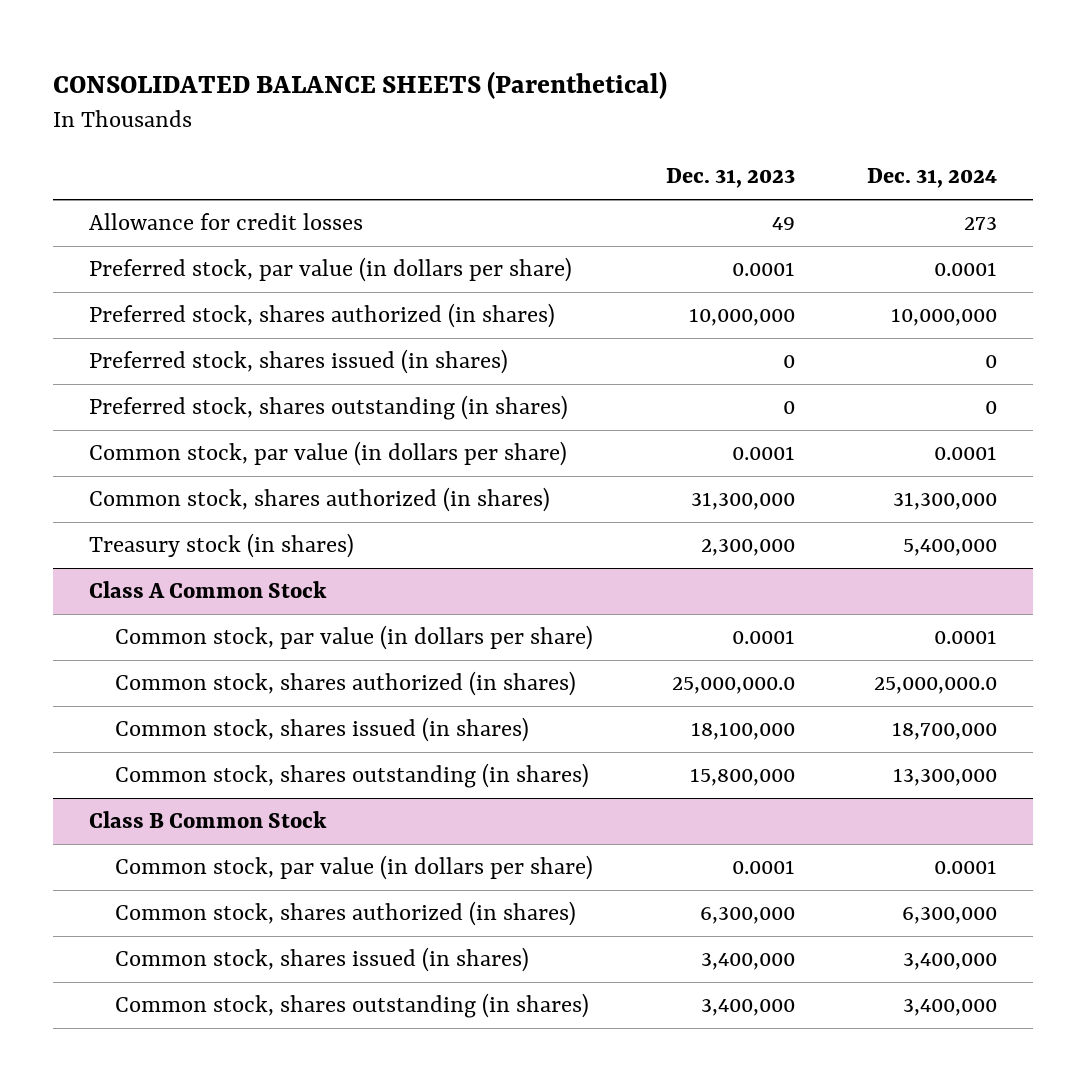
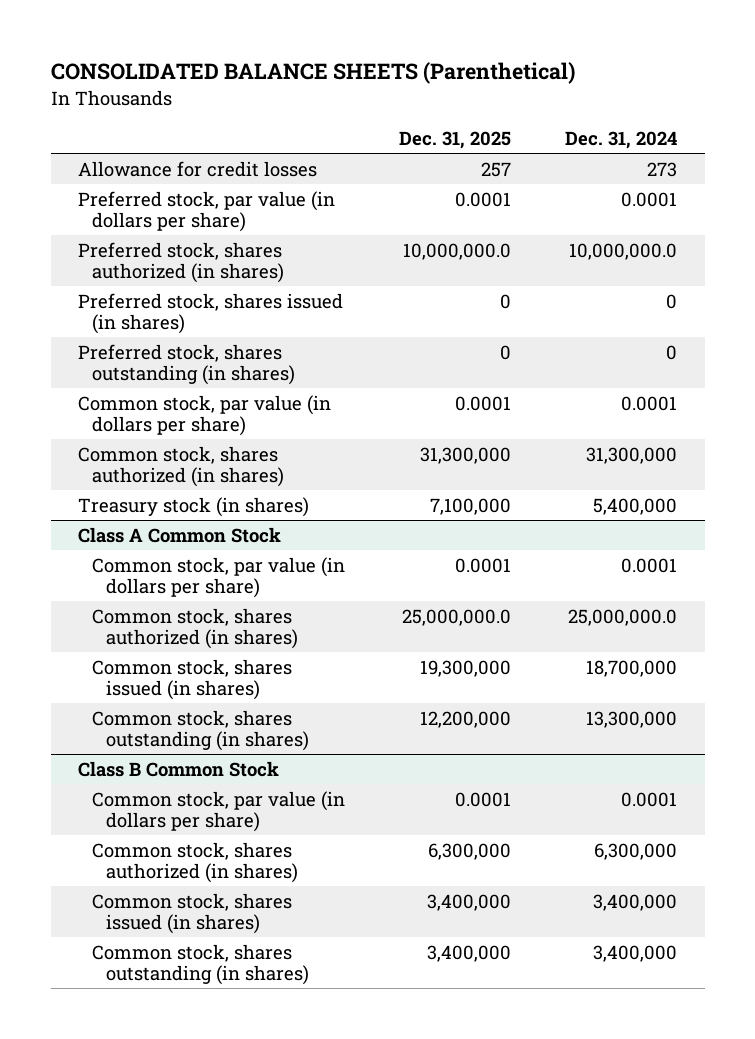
- | Dec. 31, 2023 | Dec. 31, 2024
+ | Dec. 31, 2025 | Dec. 31, 2024
- Preferred stock, shares authorized (in shares) | 10,000,000 | 10,000,000
+ Preferred stock, shares authorized (in shares) | 10,000,000.0 | 10,000,000.0

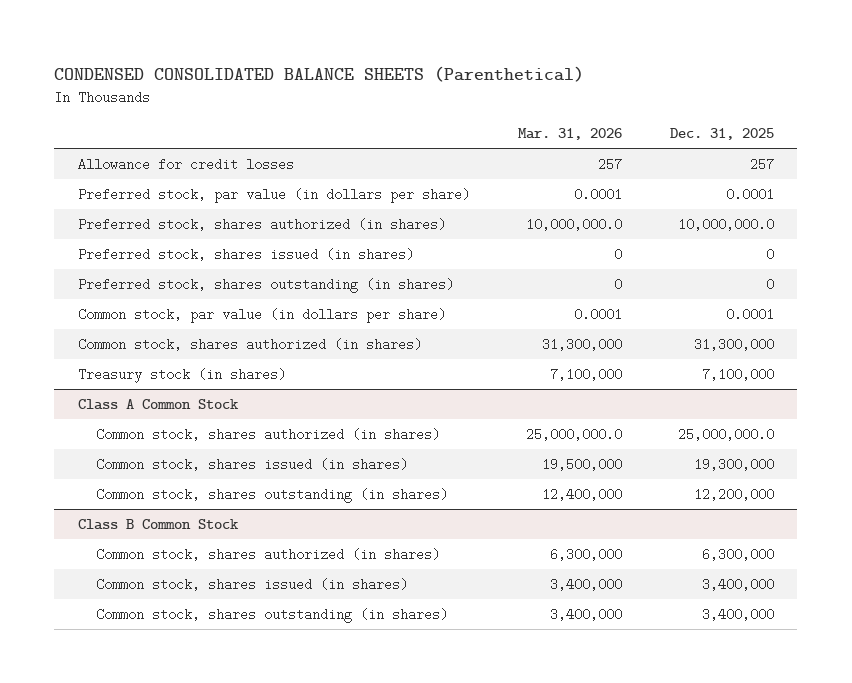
- CONSOLIDATED BALANCE SHEETS (Parenthetical)
+ CONDENSED CONSOLIDATED BALANCE SHEETS (Parenthetical)
- | Dec. 31, 2025 | Dec. 31, 2024
+ | Mar. 31, 2026 | Dec. 31, 2025
@ Class A Common Stock
- Common stock, par value (in dollars per share) | 0.0001 | 0.0001
@ Class B Common Stock
- Common stock, par value (in dollars per share) | 0.0001 | 0.0001

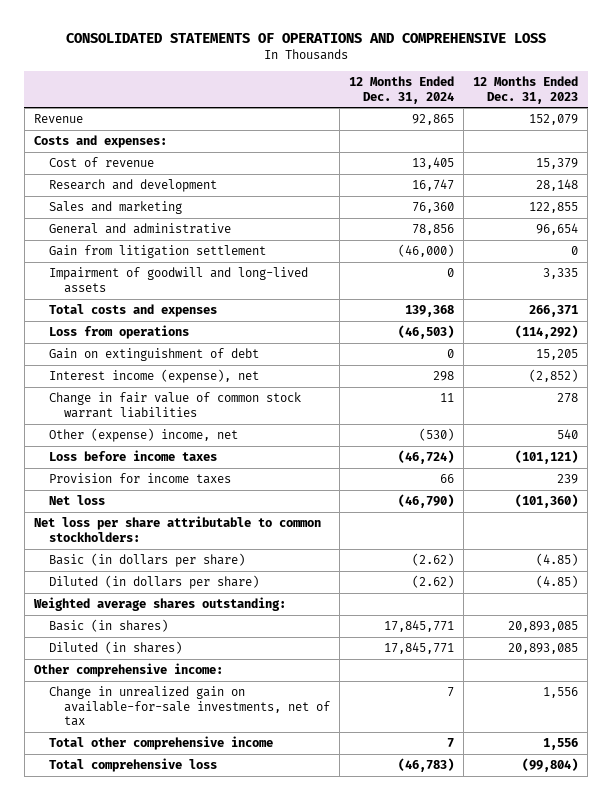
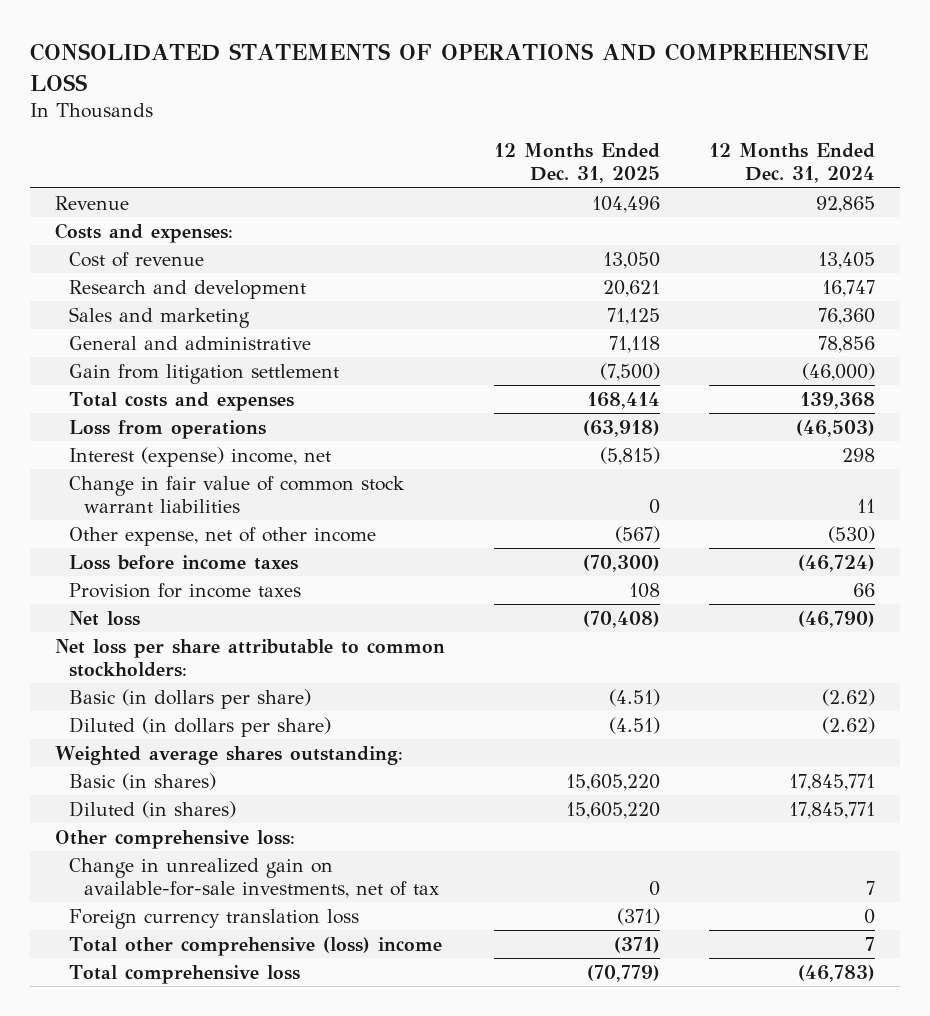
- | 12 Months Ended Dec. 31, 2024 | 12 Months Ended Dec. 31, 2023
+ | 12 Months Ended Dec. 31, 2025 | 12 Months Ended Dec. 31, 2024
- Impairment of goodwill and long-lived assets | 0 | 3,335
- Gain on extinguishment of debt | 0 | 15,205
- Interest income (expense), net | 298 | (2,852)
+ Interest (expense) income, net | (5,815) | 298
- Other (expense) income, net | (530) | 540
+ Other expense, net of other income | (567) | (530)
- Other comprehensive income:
+ Other comprehensive loss:
- Total other comprehensive income | 7 | 1,556
+ Foreign currency translation loss | (371) | 0
+ Total other comprehensive (loss) income | (371) | 7

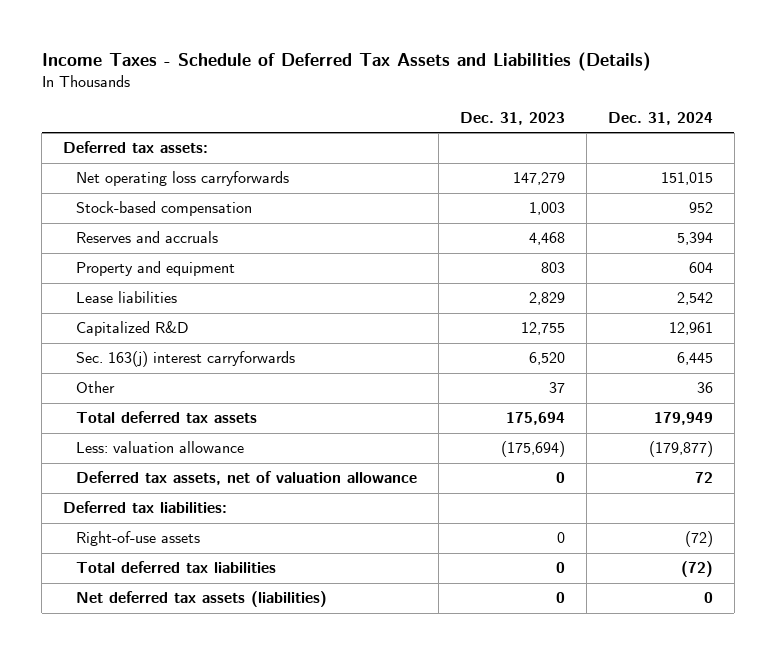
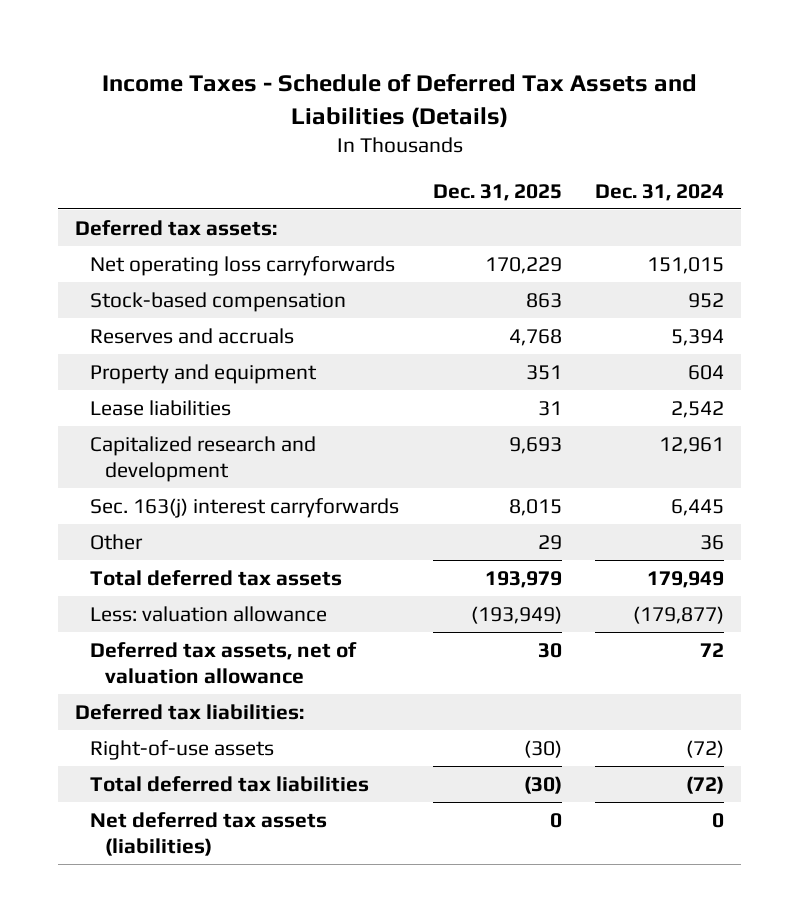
- | Dec. 31, 2023 | Dec. 31, 2024
+ | Dec. 31, 2025 | Dec. 31, 2024
- Capitalized R&D | 12,755 | 12,961
+ Capitalized research and development | 9,693 | 12,961

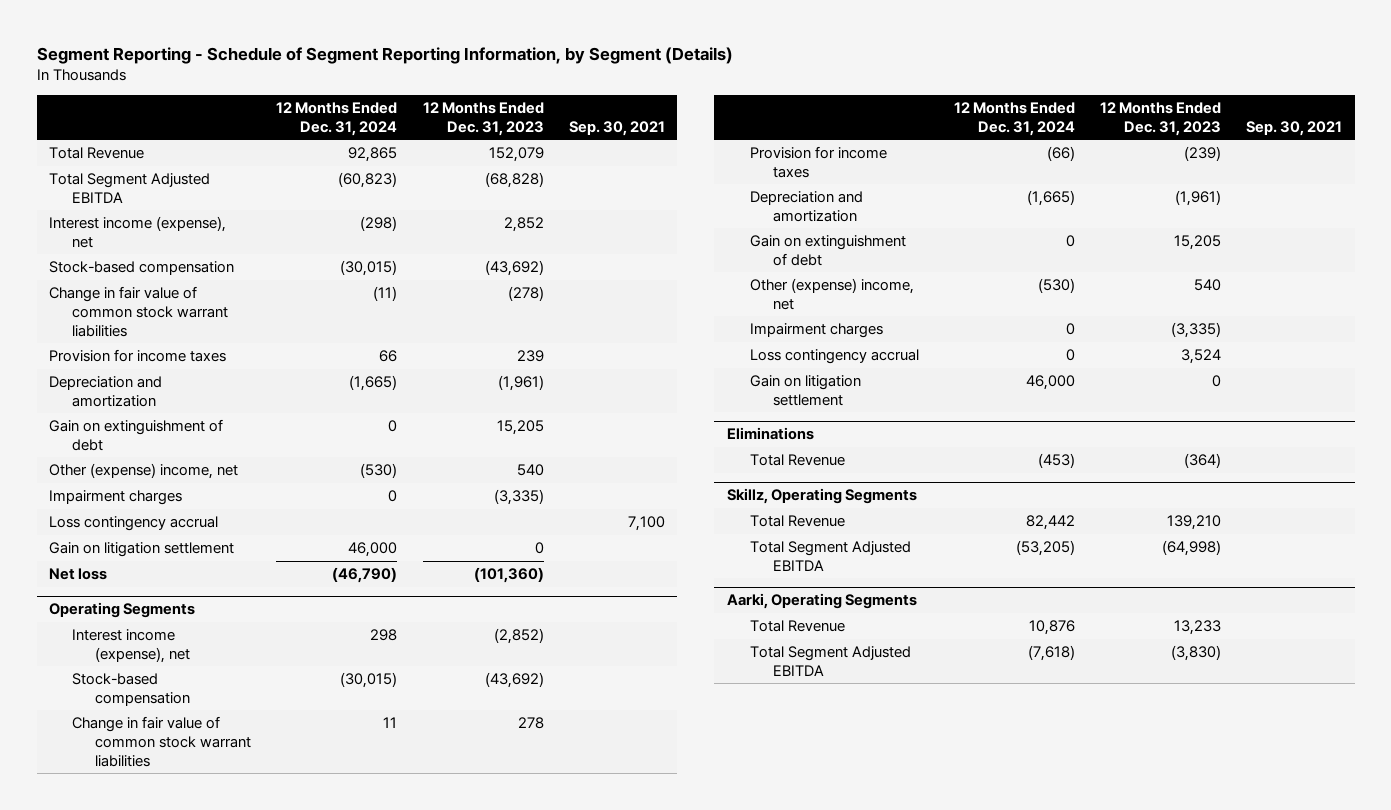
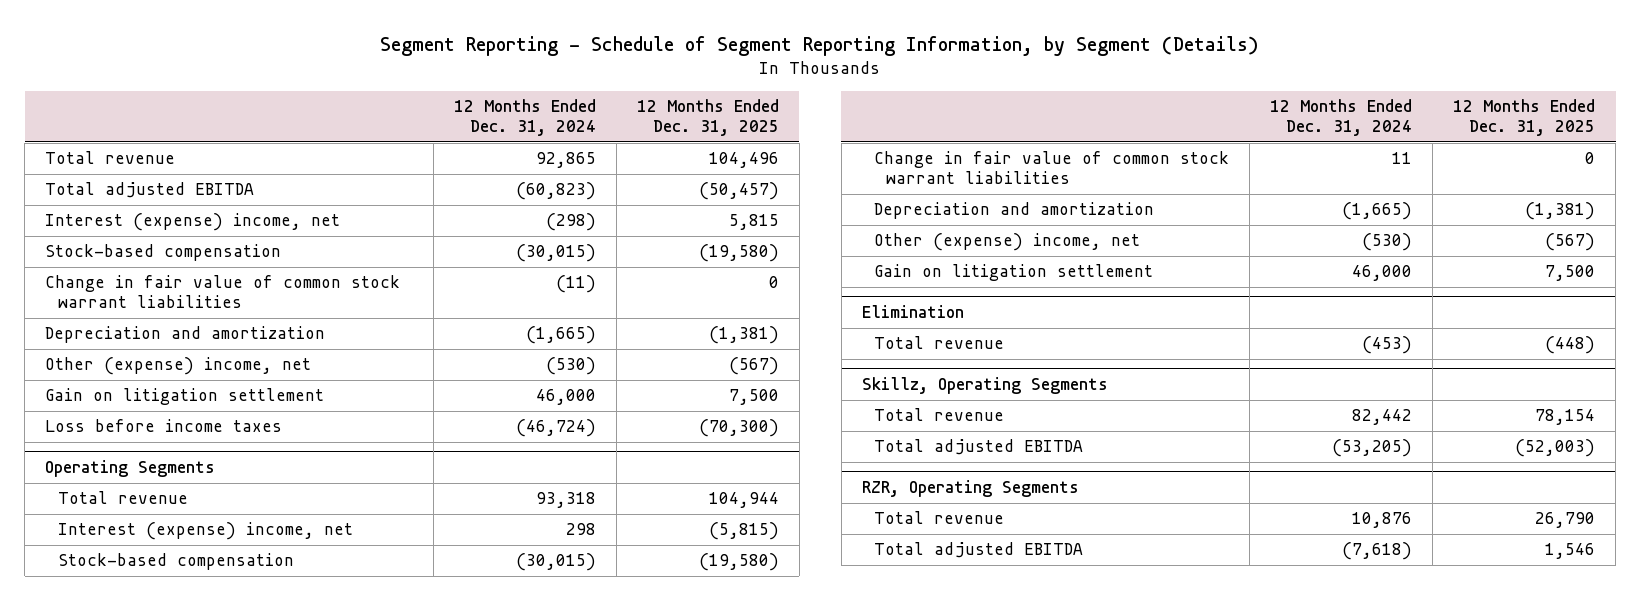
- | 12 Months Ended Dec. 31, 2024 | 12 Months Ended Dec. 31, 2023 | Sep. 30, 2021
+ | 12 Months Ended Dec. 31, 2024 | 12 Months Ended Dec. 31, 2025
- Total Revenue | 92,865 | 152,079 |
- Total Segment Adjusted EBITDA | (60,823) | (68,828) |
- Interest income (expense), net | (298) | 2,852 |
+ Total revenue | 92,865 | 104,496
+ Total adjusted EBITDA | (60,823) | (50,457)
+ Interest (expense) income, net | (298) | 5,815
- Provision for income taxes | 66 | 239 |
- Gain on extinguishment of debt | 0 | 15,205 |
- Impairment charges | 0 | (3,335) |
- Loss contingency accrual | | | 7,100
- Net loss | (46,790) | (101,360) |
+ Loss before income taxes | (46,724) | (70,300)
@ Operating Segments
- Interest income (expense), net | 298 | (2,852) |
+ Total revenue | 93,318 | 104,944
+ Interest (expense) income, net | 298 | (5,815)
- Provision for income taxes | (66) | (239) |
- Gain on extinguishment of debt | 0 | 15,205 |
- Impairment charges | 0 | (3,335) |
- Loss contingency accrual | 0 | 3,524 |
- Eliminations
- Total Revenue | (453) | (364) |
+ Elimination
+ Total revenue | (453) | (448)
@ Skillz, Operating Segments
- Total Revenue | 82,442 | 139,210 |
- Total Segment Adjusted EBITDA | (53,205) | (64,998) |
- Aarki, Operating Segments
- Total Revenue | 10,876 | 13,233 |
- Total Segment Adjusted EBITDA | (7,618) | (3,830) |
@ Skillz, Operating Segments
+ Total revenue | 82,442 | 78,154
+ Total adjusted EBITDA | (53,205) | (52,003)
+ RZR, Operating Segments
+ Total revenue | 10,876 | 26,790
+ Total adjusted EBITDA | (7,618) | 1,546

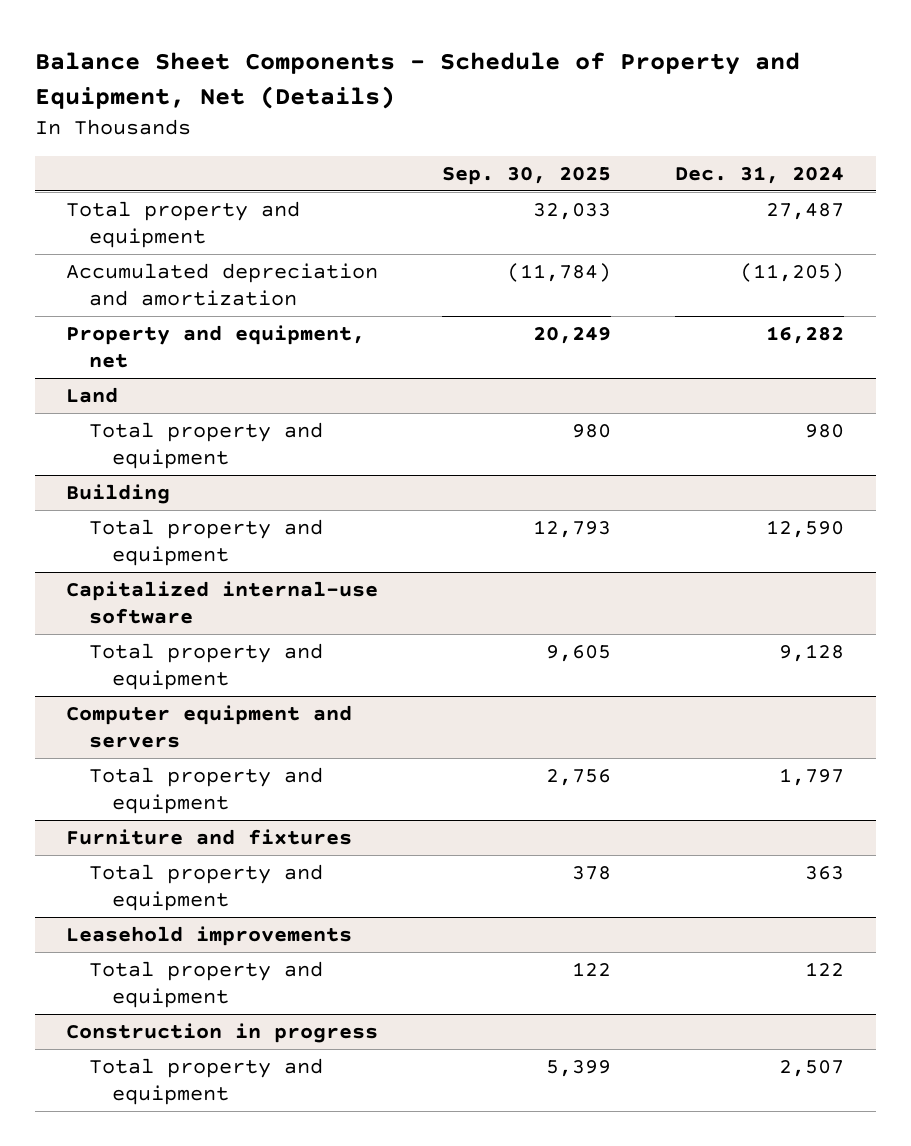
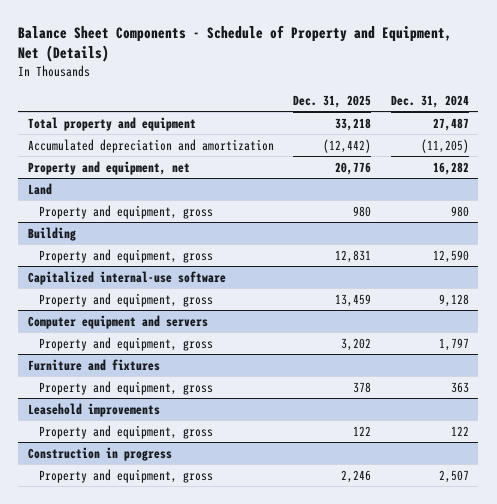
- | Sep. 30, 2025 | Dec. 31, 2024
+ | Dec. 31, 2025 | Dec. 31, 2024
@ Land
- Total property and equipment | 980 | 980
+ Property and equipment, gross | 980 | 980
@ Building
- Total property and equipment | 12,793 | 12,590
+ Property and equipment, gross | 12,831 | 12,590
@ Capitalized internal-use software
- Total property and equipment | 9,605 | 9,128
+ Property and equipment, gross | 13,459 | 9,128
@ Computer equipment and servers
- Total property and equipment | 2,756 | 1,797
+ Property and equipment, gross | 3,202 | 1,797
@ Furniture and fixtures
- Total property and equipment | 378 | 363
+ Property and equipment, gross | 378 | 363
@ Leasehold improvements
- Total property and equipment | 122 | 122
+ Property and equipment, gross | 122 | 122
@ Construction in progress
- Total property and equipment | 5,399 | 2,507
+ Property and equipment, gross | 2,246 | 2,507

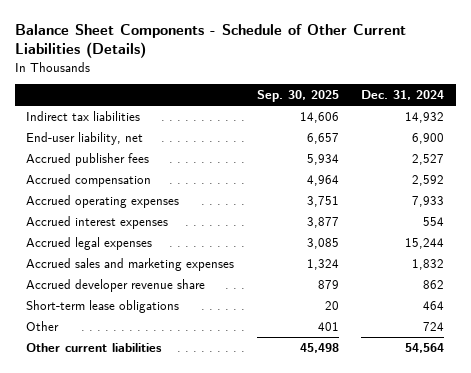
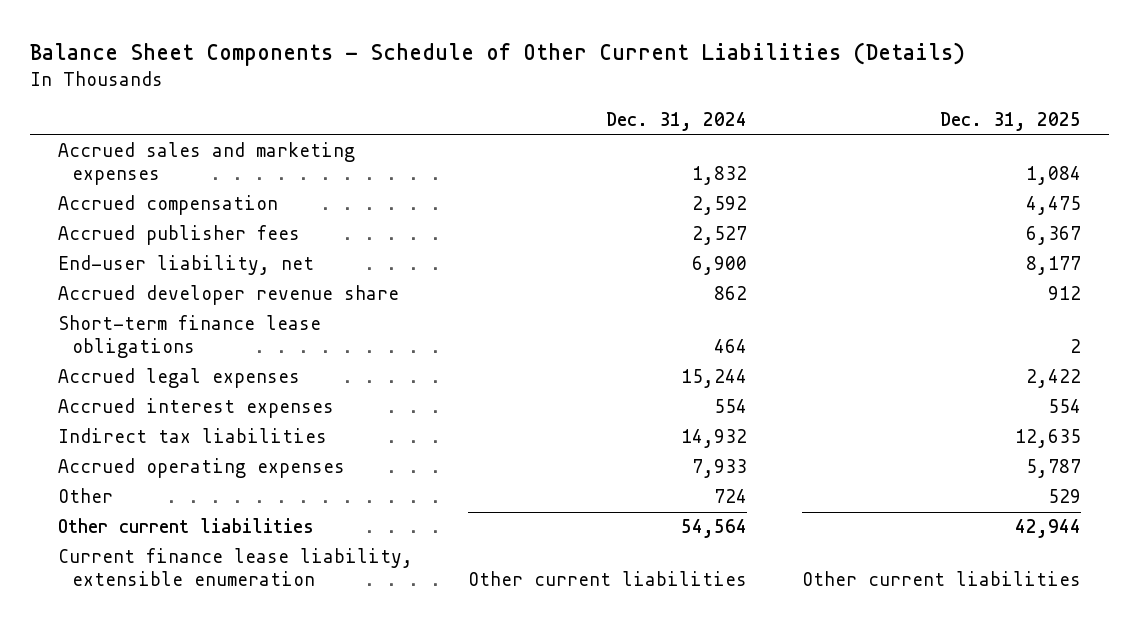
- | Sep. 30, 2025 | Dec. 31, 2024
+ | Dec. 31, 2024 | Dec. 31, 2025
moved down: Accrued compensation | 2,592 | 4,475
moved down: Accrued publisher fees | 2,527 | 6,367
moved down: End-user liability, net | 6,900 | 8,177
- Short-term lease obligations | 20 | 464
+ Short-term finance lease obligations | 464 | 2
moved down: Accrued legal expenses | 15,244 | 2,422
moved down: Accrued interest expenses | 554 | 554
moved down: Indirect tax liabilities | 14,932 | 12,635
moved down: Accrued operating expenses | 7,933 | 5,787
+ Current finance lease liability, extensible enumeration | Other current liabilities | Other current liabilities

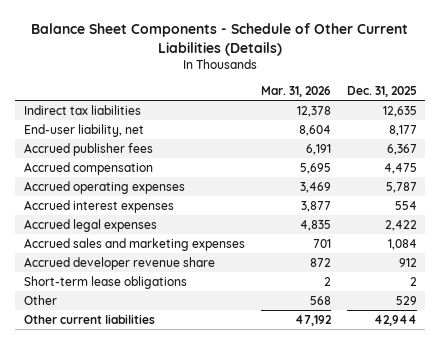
- | Dec. 31, 2024 | Dec. 31, 2025
+ | Mar. 31, 2026 | Dec. 31, 2025
- Short-term finance lease obligations | 464 | 2
moved down: End-user liability, net | 8,604 | 8,177
moved down: Accrued publisher fees | 6,191 | 6,367
moved down: Accrued compensation | 5,695 | 4,475
moved down: Accrued interest expenses | 3,877 | 554
moved down: Accrued legal expenses | 4,835 | 2,422
moved down: Accrued sales and marketing expenses | 701 | 1,084
moved down: Accrued developer revenue share | 872 | 912
+ Short-term lease obligations | 2 | 2
- Current finance lease liability, extensible enumeration | Other current liabilities | Other current liabilities

